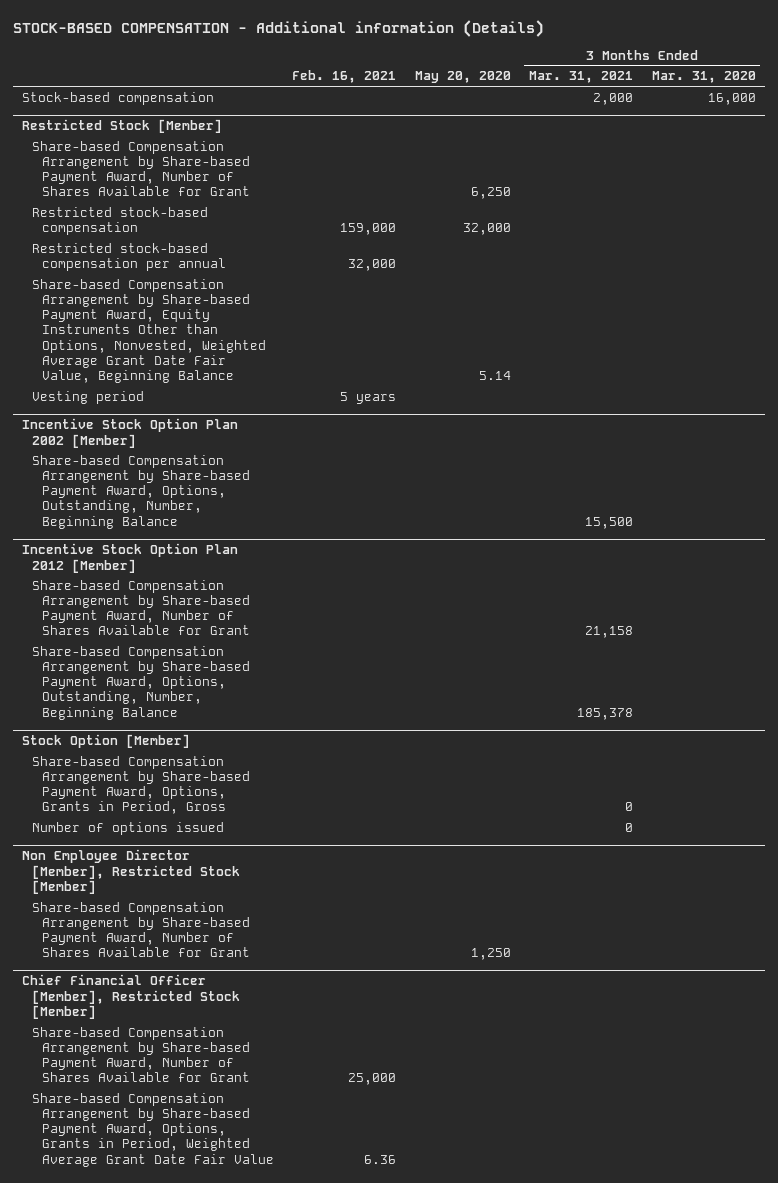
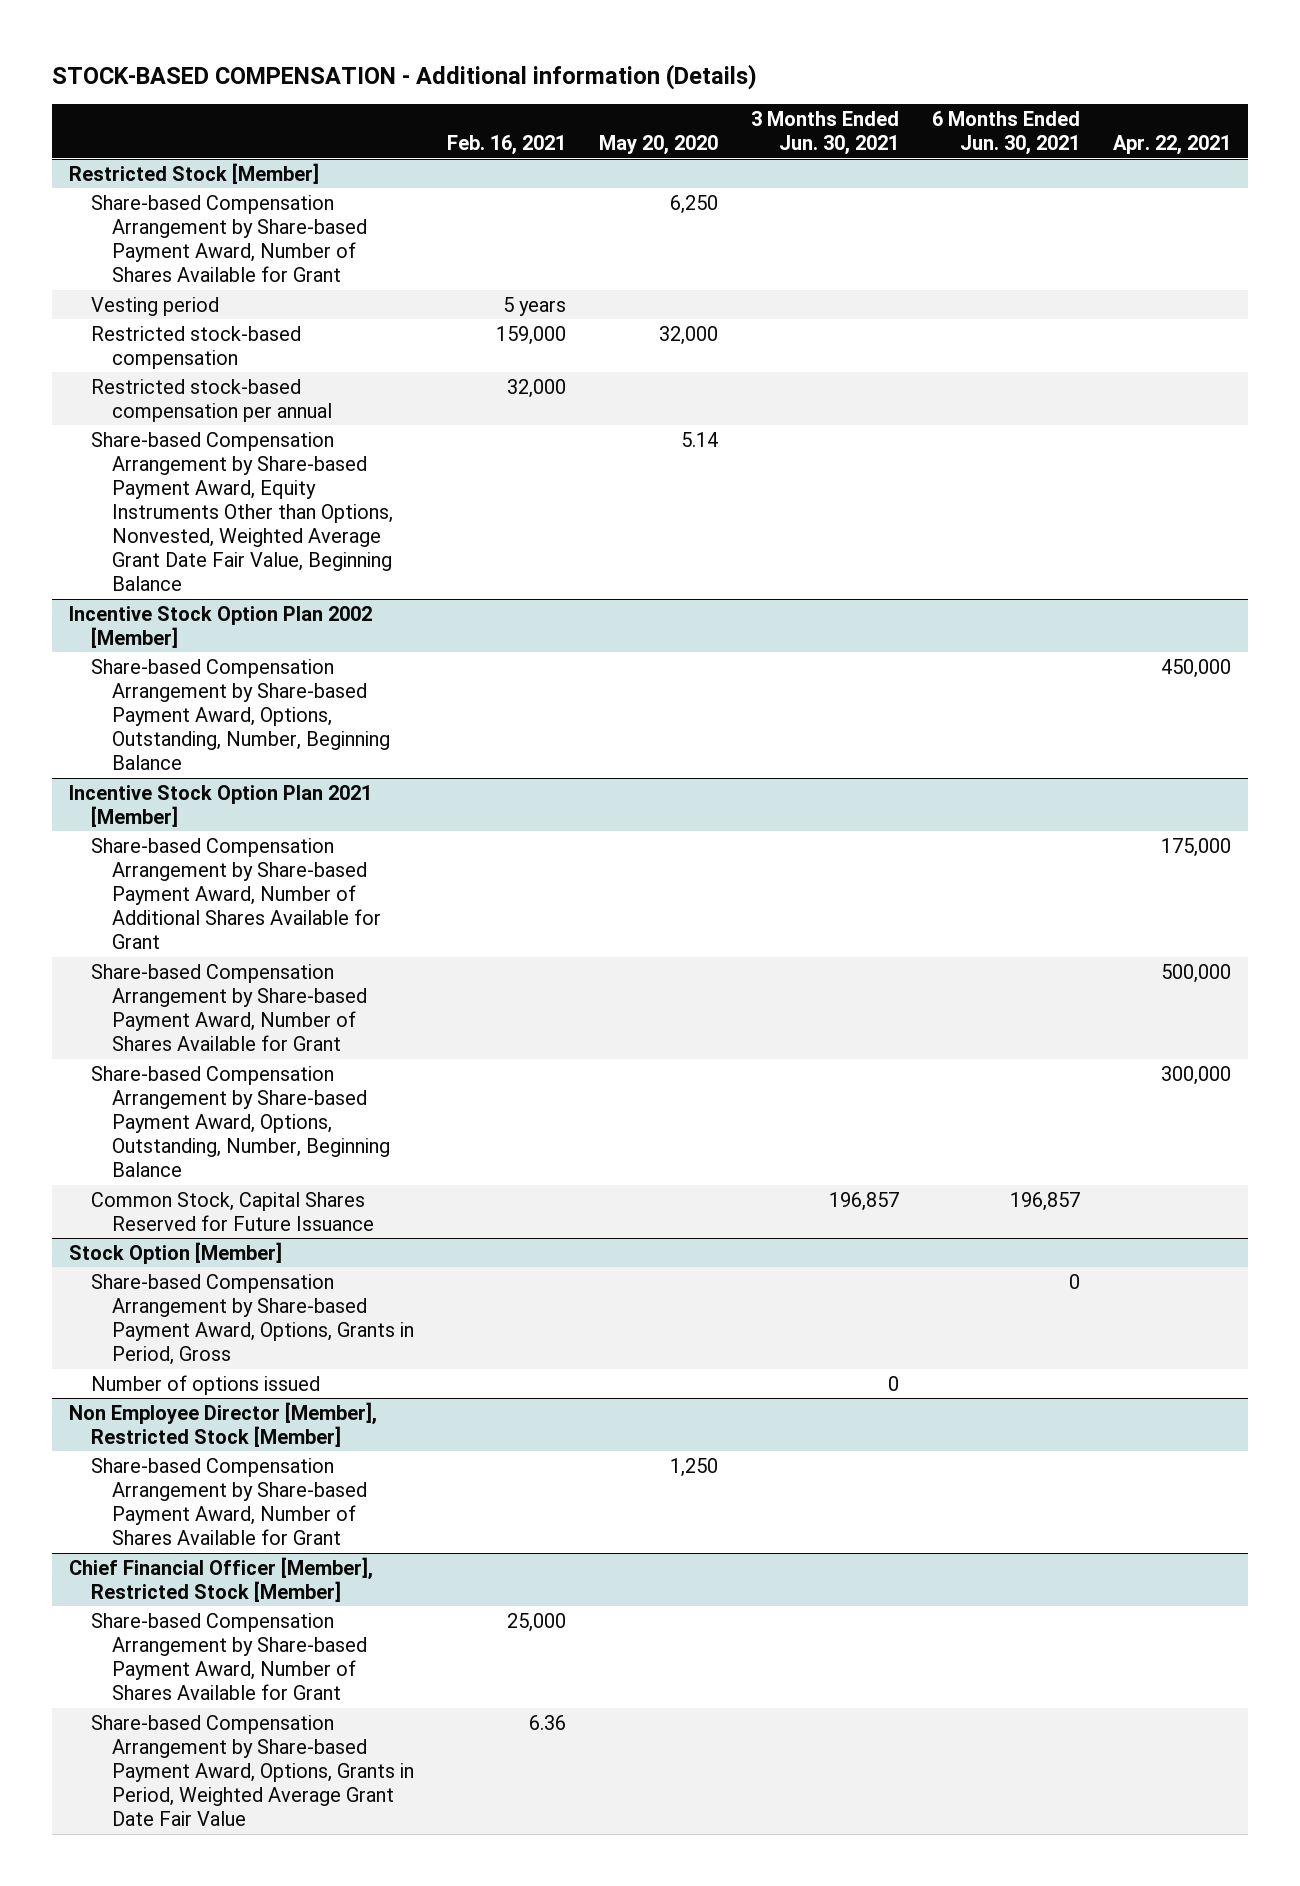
- | Feb. 16, 2021 | May 20, 2020 | 3 Months Ended Mar. 31, 2021 | 3 Months Ended Mar. 31, 2020
+ | Feb. 16, 2021 | May 20, 2020 | 3 Months Ended Jun. 30, 2021 | 6 Months Ended Jun. 30, 2021 | Apr. 22, 2021
- Stock-based compensation | | | 2,000 | 16,000
@ Restricted Stock [Member]
moved up: Vesting period | 5 years | | | |
- Incentive Stock Option Plan 2012 [Member]
- Share-based Compensation Arrangement by Share-based Payment Award, Number of Shares Available for Grant | | | 21,158 |
- Share-based Compensation Arrangement by Share-based Payment Award, Options, Outstanding, Number, Beginning Balance | | | 185,378 |
+ Incentive Stock Option Plan 2021 [Member]
+ Share-based Compensation Arrangement by Share-based Payment Award, Number of Additional Shares Available for Grant | | | | | 175,000
+ Share-based Compensation Arrangement by Share-based Payment Award, Number of Shares Available for Grant | | | | | 500,000
+ Share-based Compensation Arrangement by Share-based Payment Award, Options, Outstanding, Number, Beginning Balance | | | | | 300,000
+ Common Stock, Capital Shares Reserved for Future Issuance | | | 196,857 | 196,857 |

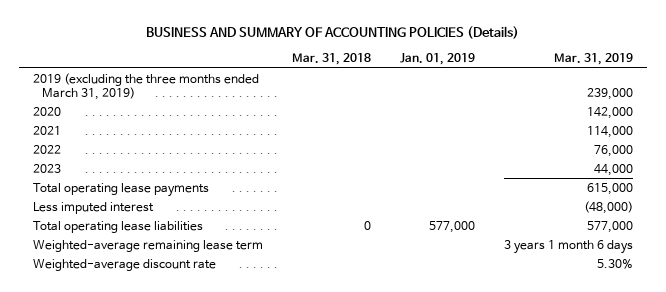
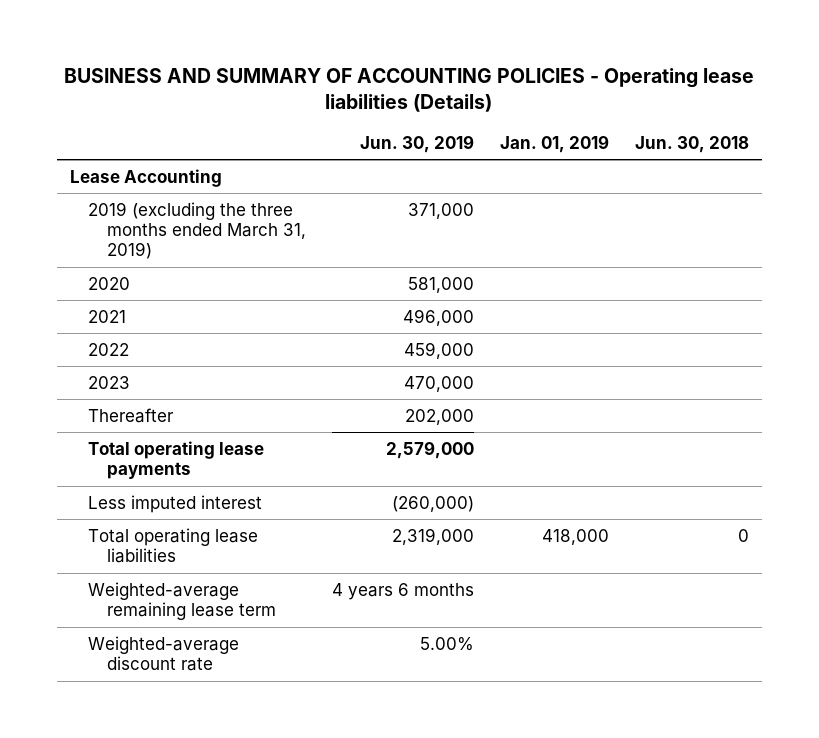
- BUSINESS AND SUMMARY OF ACCOUNTING POLICIES (Details)
+ BUSINESS AND SUMMARY OF ACCOUNTING POLICIES - Operating lease liabilities (Details)
- | Mar. 31, 2018 | Jan. 01, 2019 | Mar. 31, 2019
+ | Jun. 30, 2019 | Jan. 01, 2019 | Jun. 30, 2018
+ Lease Accounting
+ Thereafter | 202,000 | |
- Total operating lease liabilities | 0 | 577,000 | 577,000
+ Total operating lease liabilities | 2,319,000 | 418,000 | 0

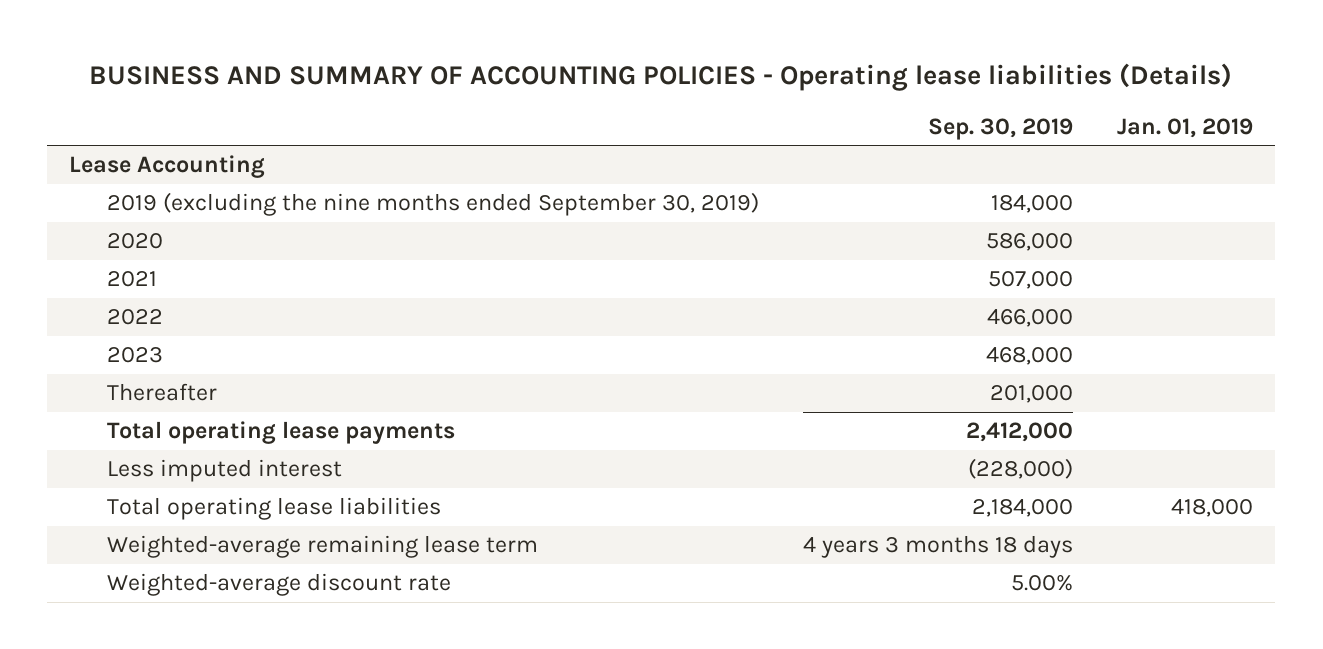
- | Jun. 30, 2019 | Jan. 01, 2019 | Jun. 30, 2018
+ | Sep. 30, 2019 | Jan. 01, 2019
- 2019 (excluding the three months ended March 31, 2019) | 371,000 | |
+ 2019 (excluding the nine months ended September 30, 2019) | 184,000 |

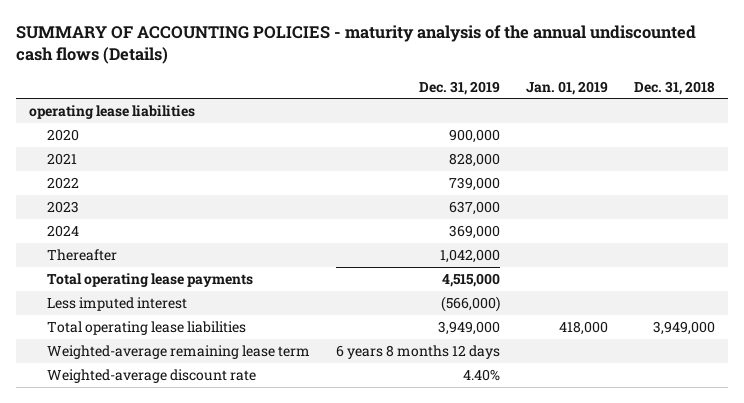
- BUSINESS AND SUMMARY OF ACCOUNTING POLICIES - Operating lease liabilities (Details)
+ SUMMARY OF ACCOUNTING POLICIES - maturity analysis of the annual undiscounted cash flows (Details)
- | Sep. 30, 2019 | Jan. 01, 2019
+ | Dec. 31, 2019 | Jan. 01, 2019 | Dec. 31, 2018
- Lease Accounting
- 2019 (excluding the nine months ended September 30, 2019) | 184,000 |
+ operating lease liabilities
+ 2024 | 369,000 | |

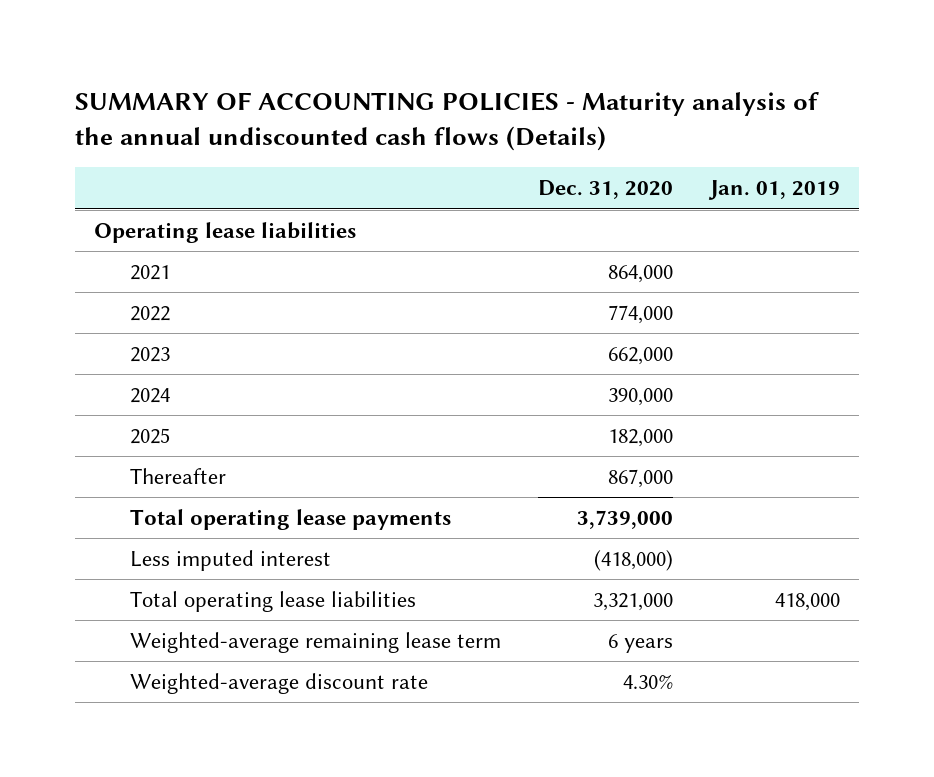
- SUMMARY OF ACCOUNTING POLICIES - maturity analysis of the annual undiscounted cash flows (Details)
+ SUMMARY OF ACCOUNTING POLICIES - Maturity analysis of the annual undiscounted cash flows (Details)
- | Dec. 31, 2019 | Jan. 01, 2019 | Dec. 31, 2018
+ | Dec. 31, 2020 | Jan. 01, 2019
- operating lease liabilities
- 2020 | 900,000 | |
+ Operating lease liabilities
+ 2025 | 182,000 |

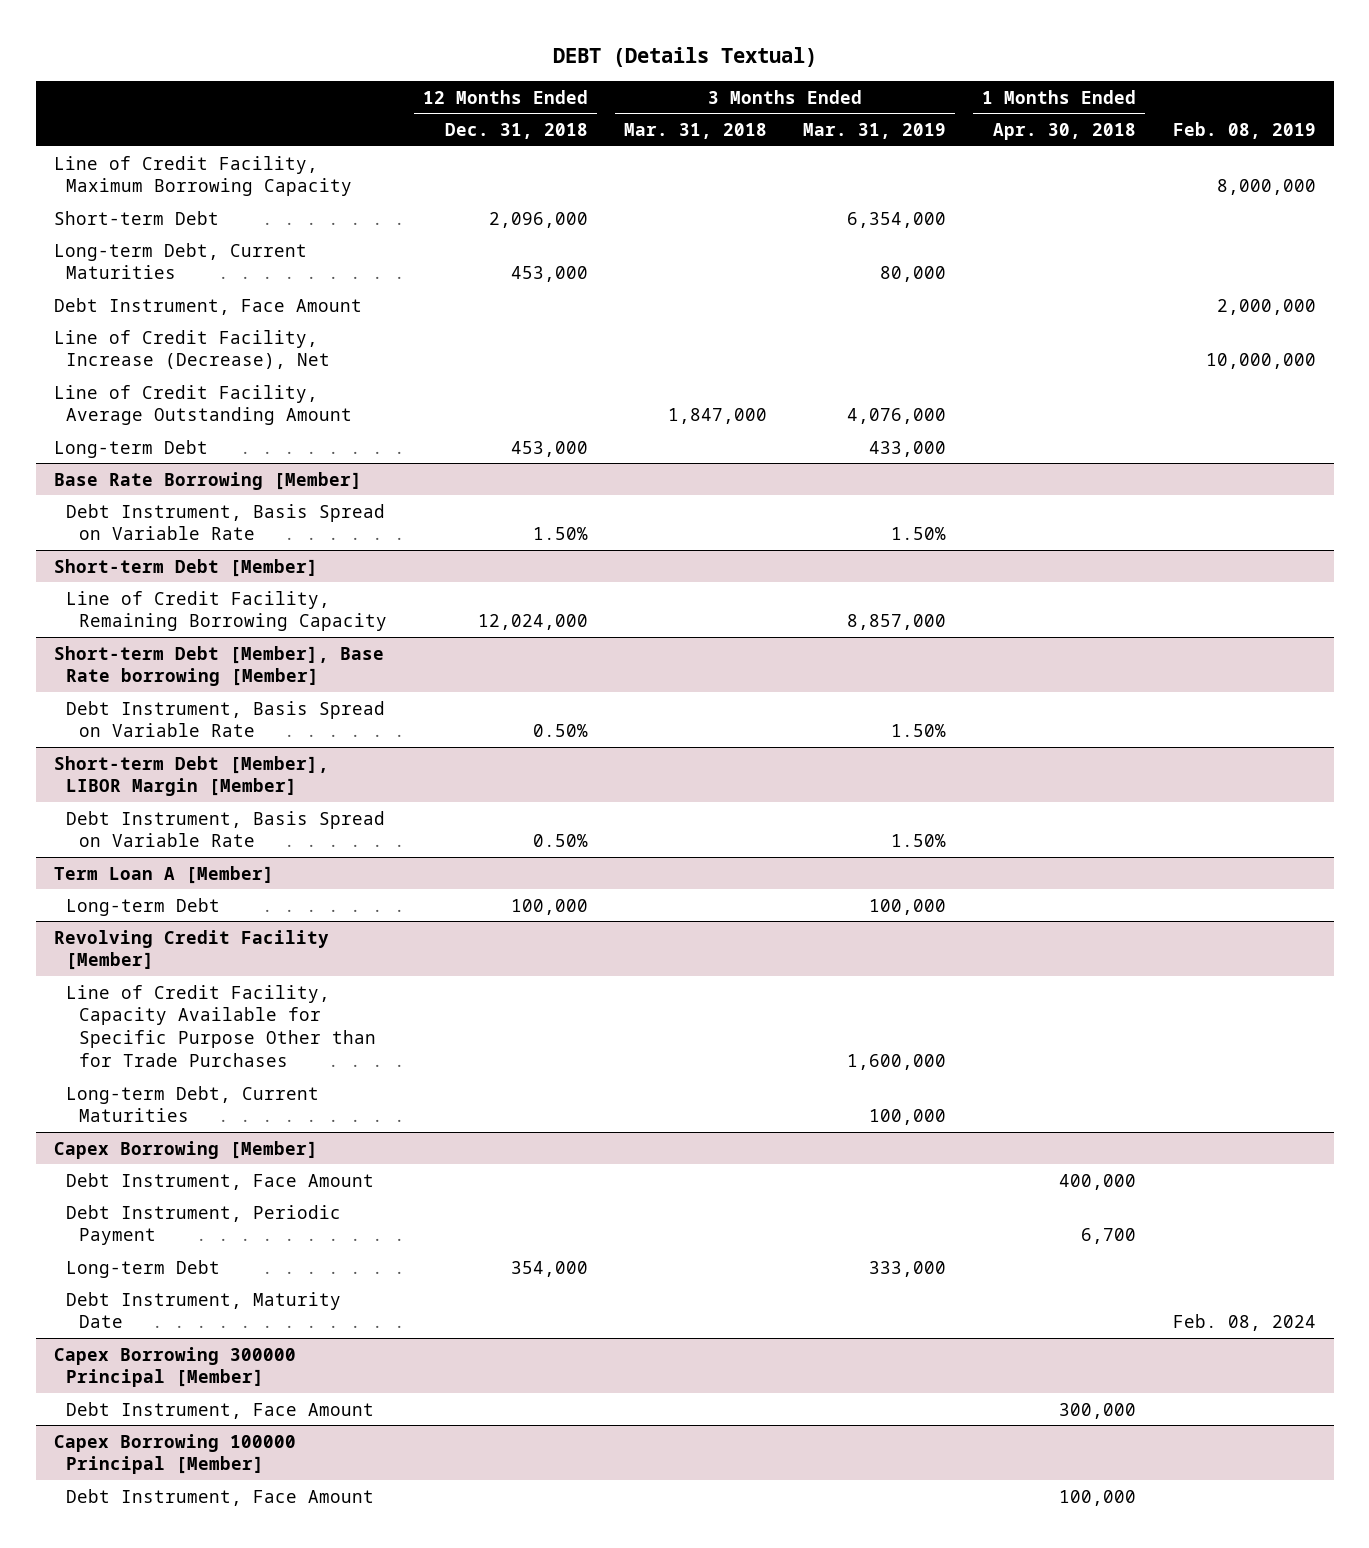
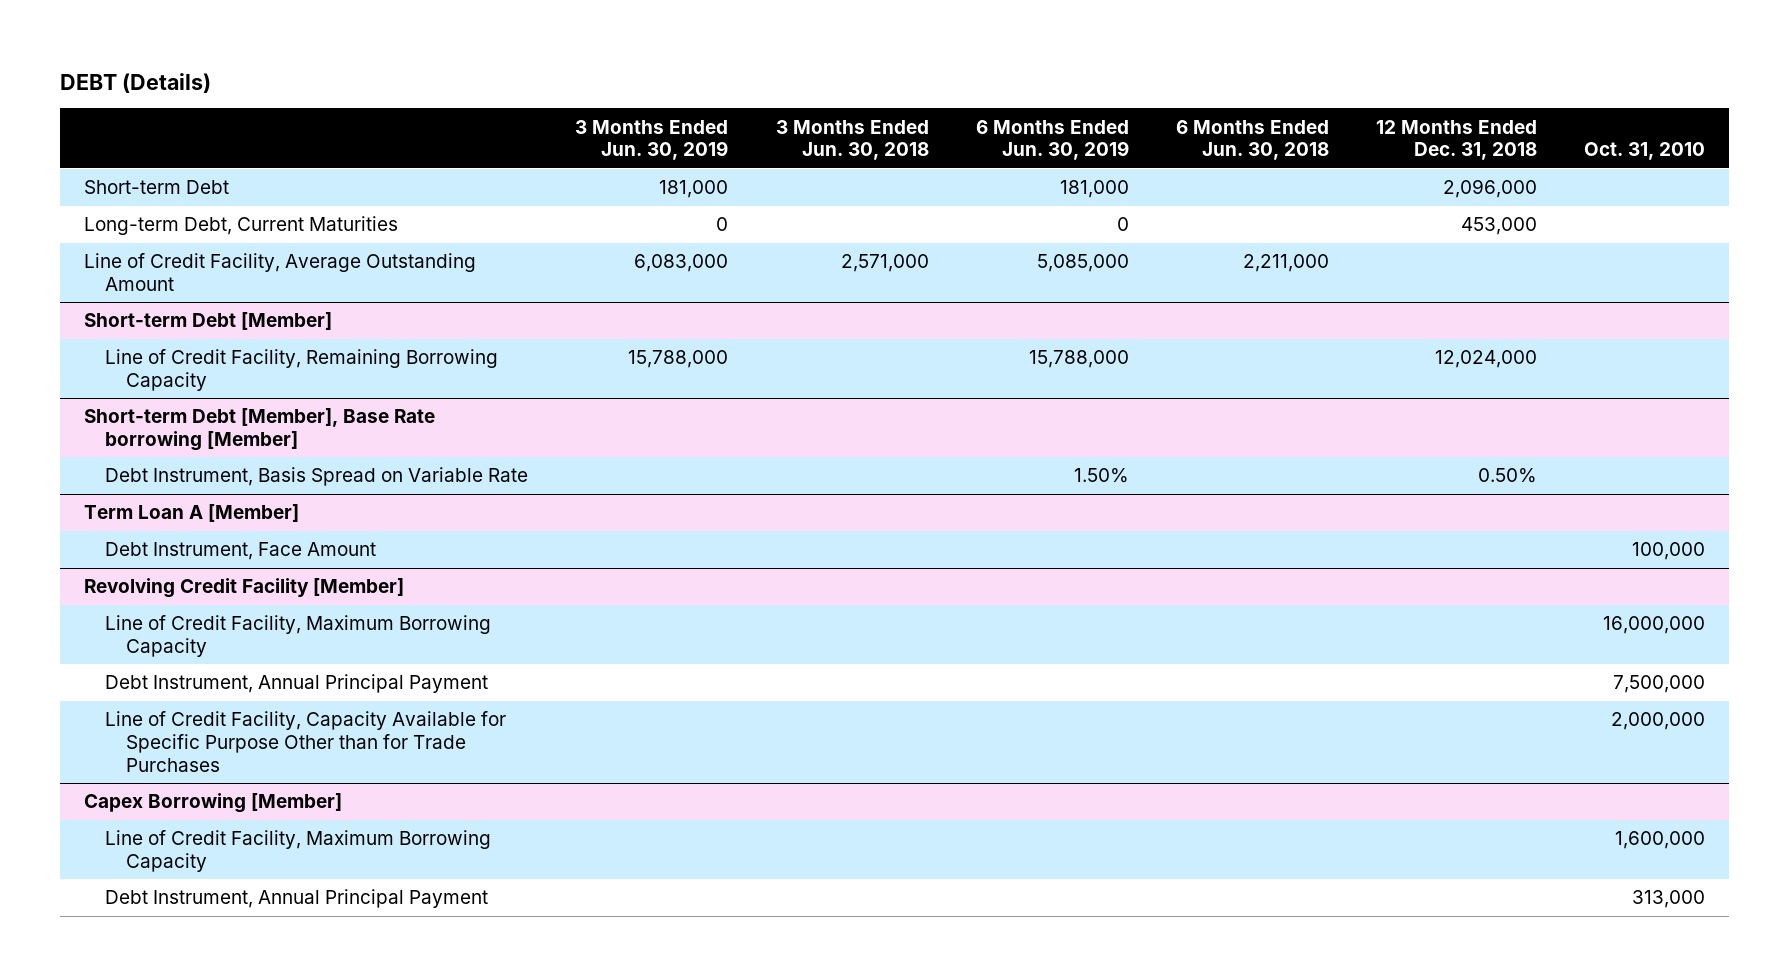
- DEBT (Details Textual)
+ DEBT (Details)
- | 12 Months Ended Dec. 31, 2018 | 3 Months Ended Mar. 31, 2018 | 3 Months Ended Mar. 31, 2019 | 1 Months Ended Apr. 30, 2018 | Feb. 08, 2019
+ | 3 Months Ended Jun. 30, 2019 | 3 Months Ended Jun. 30, 2018 | 6 Months Ended Jun. 30, 2019 | 6 Months Ended Jun. 30, 2018 | 12 Months Ended Dec. 31, 2018 | Oct. 31, 2010
- Line of Credit Facility, Maximum Borrowing Capacity | | | | | 8,000,000
- Debt Instrument, Face Amount | | | | | 2,000,000
- Line of Credit Facility, Increase (Decrease), Net | | | | | 10,000,000
- Long-term Debt | 453,000 | | 433,000 | |
- Base Rate Borrowing [Member]
- Debt Instrument, Basis Spread on Variable Rate | 1.50% | | 1.50% | |
- Short-term Debt [Member], LIBOR Margin [Member]
- Debt Instrument, Basis Spread on Variable Rate | 0.50% | | 1.50% | |
@ Term Loan A [Member]
- Long-term Debt | 100,000 | | 100,000 | |
+ Debt Instrument, Face Amount | | | | | | 100,000
@ Revolving Credit Facility [Member]
+ Line of Credit Facility, Maximum Borrowing Capacity | | | | | | 16,000,000
+ Debt Instrument, Annual Principal Payment | | | | | | 7,500,000
- Long-term Debt, Current Maturities | | | 100,000 | |
@ Capex Borrowing [Member]
- Debt Instrument, Face Amount | | | | 400,000 |
- Debt Instrument, Periodic Payment | | | | 6,700 |
- Long-term Debt | 354,000 | | 333,000 | |
- Debt Instrument, Maturity Date | | | | | Feb. 08, 2024
- Capex Borrowing 300000 Principal [Member]
- Debt Instrument, Face Amount | | | | 300,000 |
- Capex Borrowing 100000 Principal [Member]
- Debt Instrument, Face Amount | | | | 100,000 |
@ Capex Borrowing [Member]
+ Line of Credit Facility, Maximum Borrowing Capacity | | | | | | 1,600,000
+ Debt Instrument, Annual Principal Payment | | | | | | 313,000

